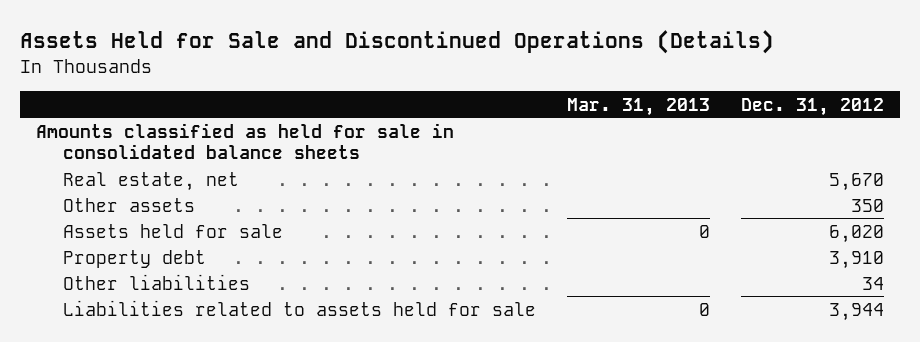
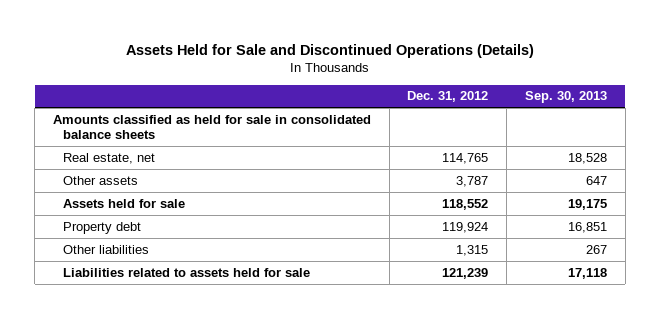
- | Mar. 31, 2013 | Dec. 31, 2012
+ | Dec. 31, 2012 | Sep. 30, 2013
- Real estate, net | | 5,670
- Other assets | | 350
- Assets held for sale | 0 | 6,020
- Property debt | | 3,910
- Other liabilities | | 34
- Liabilities related to assets held for sale | 0 | 3,944
+ Real estate, net | 114,765 | 18,528
+ Other assets | 3,787 | 647
+ Assets held for sale | 118,552 | 19,175
+ Property debt | 119,924 | 16,851
+ Other liabilities | 1,315 | 267
+ Liabilities related to assets held for sale | 121,239 | 17,118

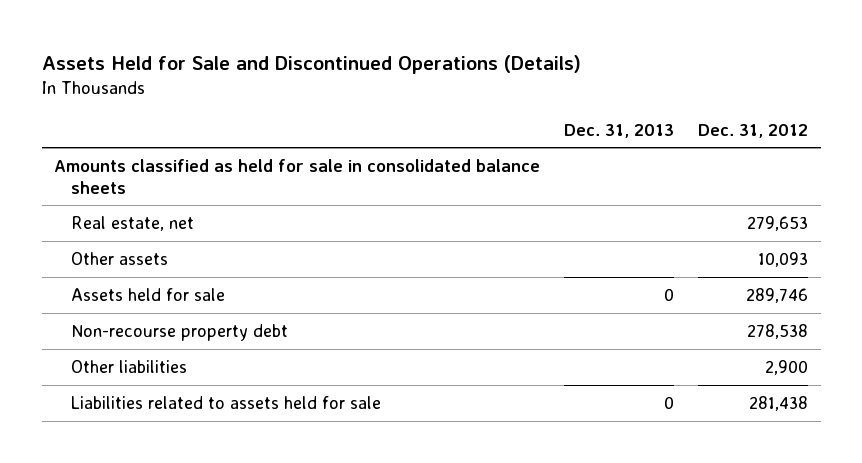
- | Dec. 31, 2012 | Sep. 30, 2013
+ | Dec. 31, 2013 | Dec. 31, 2012
- Real estate, net | 114,765 | 18,528
- Other assets | 3,787 | 647
- Assets held for sale | 118,552 | 19,175
- Property debt | 119,924 | 16,851
- Other liabilities | 1,315 | 267
- Liabilities related to assets held for sale | 121,239 | 17,118
+ Real estate, net | | 279,653
+ Other assets | | 10,093
+ Assets held for sale | 0 | 289,746
+ Non-recourse property debt | | 278,538
+ Other liabilities | | 2,900
+ Liabilities related to assets held for sale | 0 | 281,438

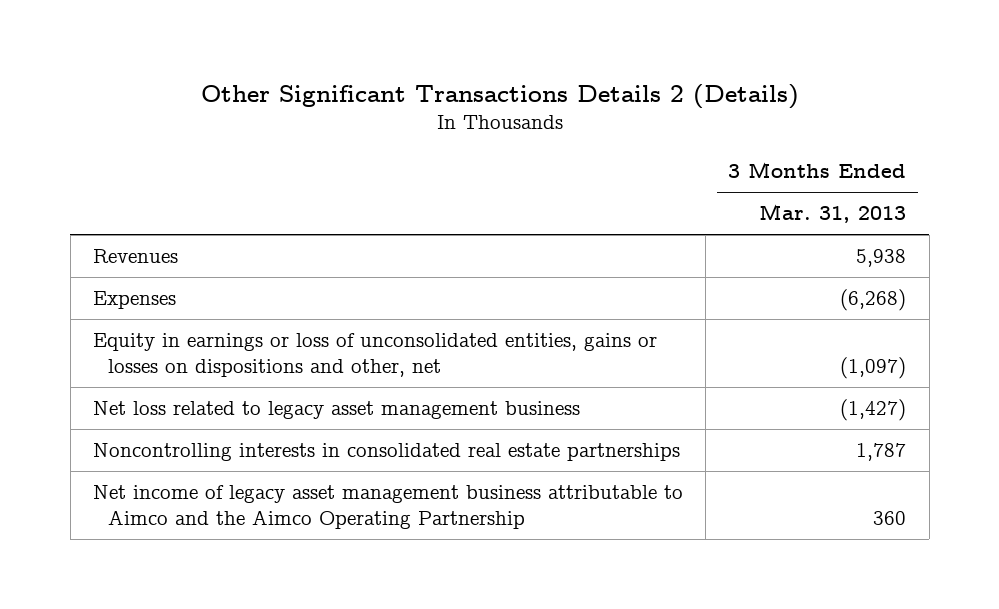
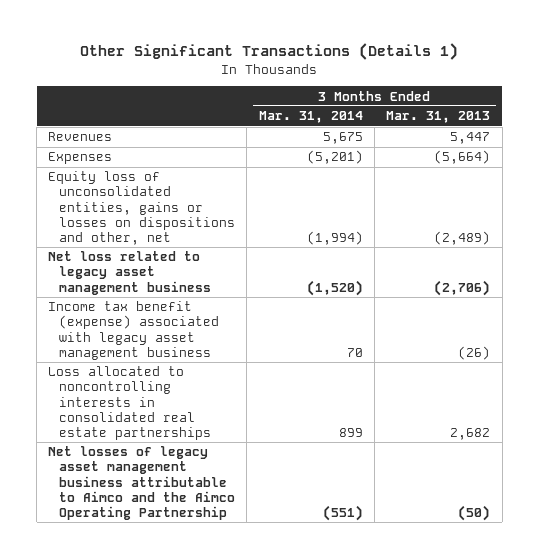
- Other Significant Transactions Details 2 (Details)
+ Other Significant Transactions (Details 1)
- | 3 Months Ended Mar. 31, 2013
+ | 3 Months Ended Mar. 31, 2014 | 3 Months Ended Mar. 31, 2013
- Revenues | 5,938
- Expenses | (6,268)
- Equity in earnings or loss of unconsolidated entities, gains or losses on dispositions and other, net | (1,097)
- Net loss related to legacy asset management business | (1,427)
- Noncontrolling interests in consolidated real estate partnerships | 1,787
- Net income of legacy asset management business attributable to Aimco and the Aimco Operating Partnership | 360
+ Revenues | 5,675 | 5,447
+ Expenses | (5,201) | (5,664)
+ Equity loss of unconsolidated entities, gains or losses on dispositions and other, net | (1,994) | (2,489)
+ Net loss related to legacy asset management business | (1,520) | (2,706)
+ Income tax benefit (expense) associated with legacy asset management business | 70 | (26)
+ Loss allocated to noncontrolling interests in consolidated real estate partnerships | 899 | 2,682
+ Net losses of legacy asset management business attributable to Aimco and the Aimco Operating Partnership | (551) | (50)

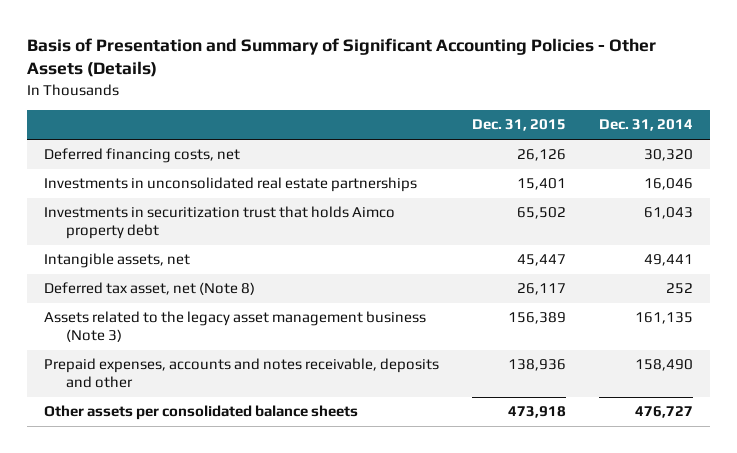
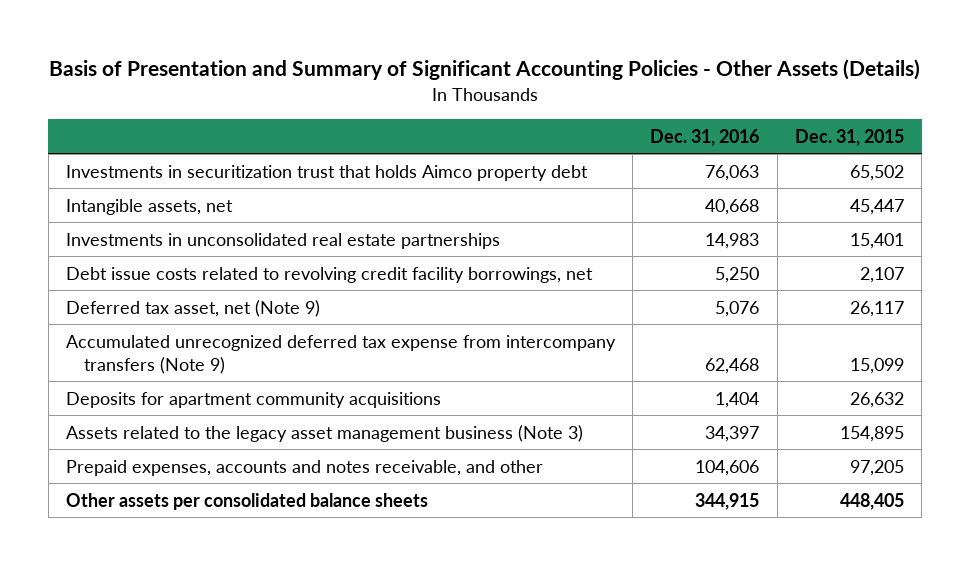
- | Dec. 31, 2015 | Dec. 31, 2014
+ | Dec. 31, 2016 | Dec. 31, 2015
- Deferred financing costs, net | 26,126 | 30,320
- Deferred tax asset, net (Note 8) | 26,117 | 252
- Assets related to the legacy asset management business (Note 3) | 156,389 | 161,135
- Prepaid expenses, accounts and notes receivable, deposits and other | 138,936 | 158,490
- Other assets per consolidated balance sheets | 473,918 | 476,727
moved down: Investments in unconsolidated real estate partnerships | 14,983 | 15,401
+ Debt issue costs related to revolving credit facility borrowings, net | 5,250 | 2,107
+ Deferred tax asset, net (Note 9) | 5,076 | 26,117
+ Accumulated unrecognized deferred tax expense from intercompany transfers (Note 9) | 62,468 | 15,099
+ Deposits for apartment community acquisitions | 1,404 | 26,632
+ Assets related to the legacy asset management business (Note 3) | 34,397 | 154,895
+ Prepaid expenses, accounts and notes receivable, and other | 104,606 | 97,205
+ Other assets per consolidated balance sheets | 344,915 | 448,405

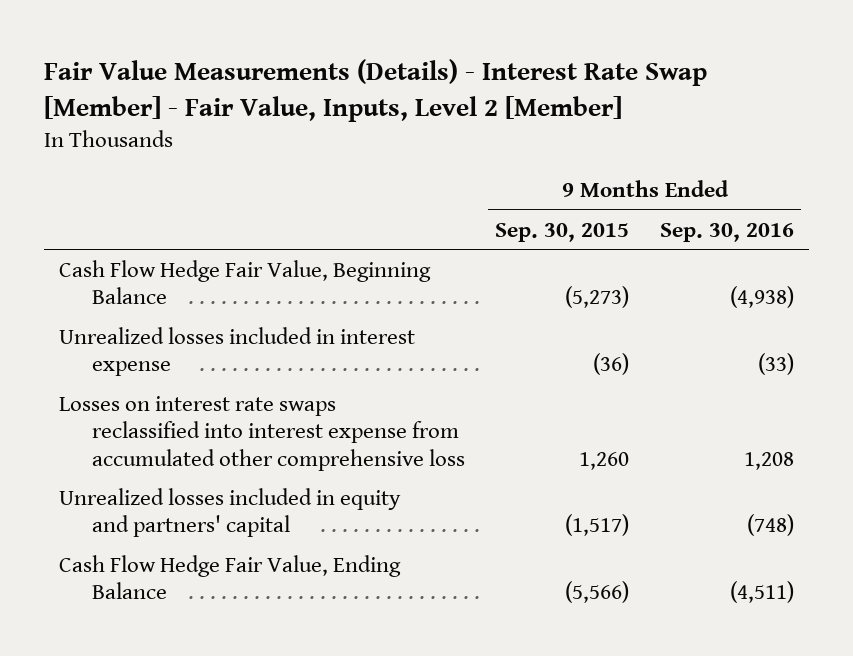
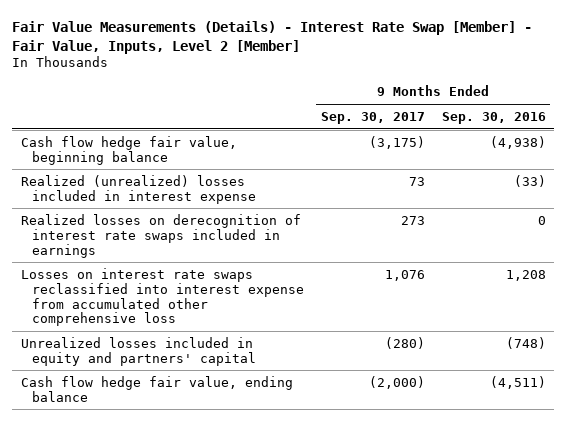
- | 9 Months Ended Sep. 30, 2015 | 9 Months Ended Sep. 30, 2016
+ | 9 Months Ended Sep. 30, 2017 | 9 Months Ended Sep. 30, 2016
- Cash Flow Hedge Fair Value, Beginning Balance | (5,273) | (4,938)
- Unrealized losses included in interest expense | (36) | (33)
+ Cash flow hedge fair value, beginning balance | (3,175) | (4,938)
+ Realized (unrealized) losses included in interest expense | 73 | (33)
+ Realized losses on derecognition of interest rate swaps included in earnings | 273 | 0
- Cash Flow Hedge Fair Value, Ending Balance | (5,566) | (4,511)
+ Cash flow hedge fair value, ending balance | (2,000) | (4,511)

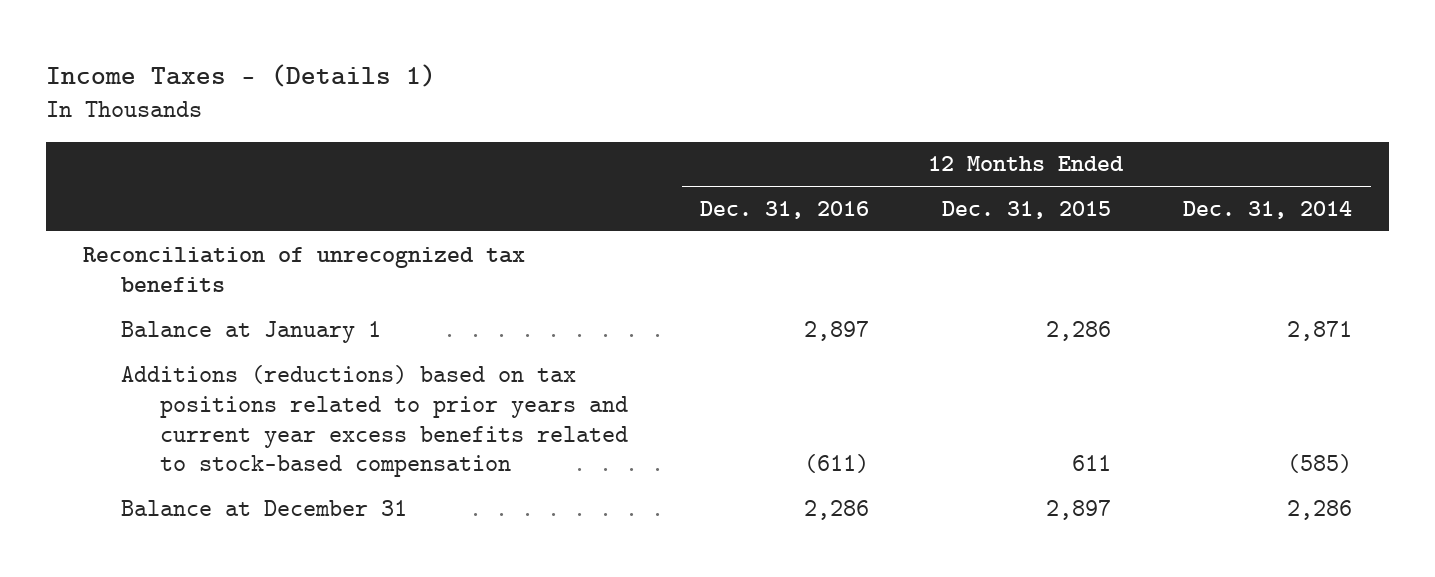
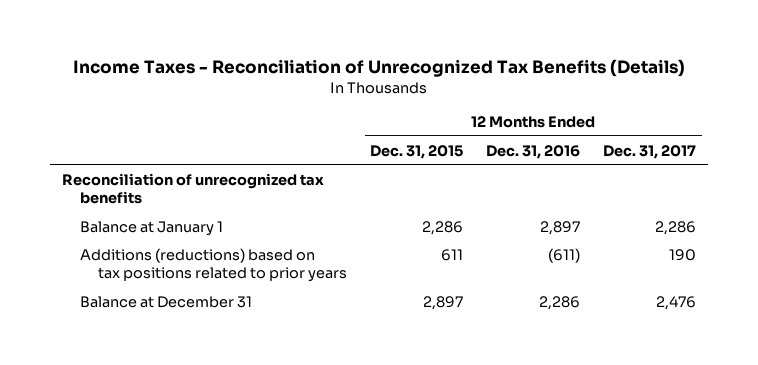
- Income Taxes - (Details 1)
+ Income Taxes - Reconciliation of Unrecognized Tax Benefits (Details)
- | 12 Months Ended Dec. 31, 2016 | 12 Months Ended Dec. 31, 2015 | 12 Months Ended Dec. 31, 2014
+ | 12 Months Ended Dec. 31, 2015 | 12 Months Ended Dec. 31, 2016 | 12 Months Ended Dec. 31, 2017
- Additions (reductions) based on tax positions related to prior years and current year excess benefits related to stock-based compensation | (611) | 611 | (585)
+ Additions (reductions) based on tax positions related to prior years | 611 | (611) | 190

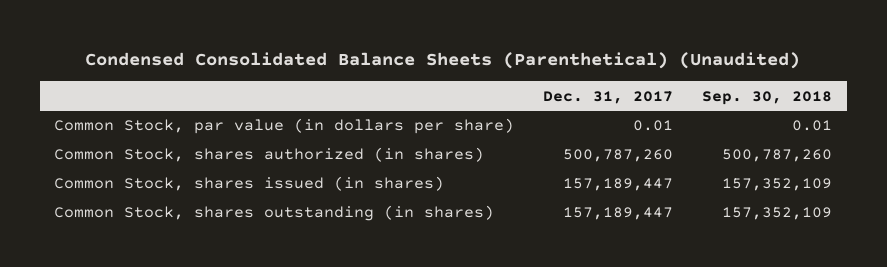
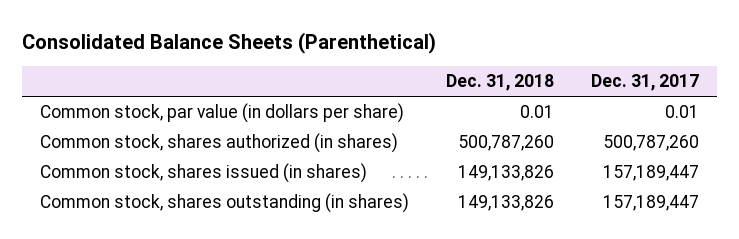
- Condensed Consolidated Balance Sheets (Parenthetical) (Unaudited)
+ Consolidated Balance Sheets (Parenthetical)
- | Dec. 31, 2017 | Sep. 30, 2018
+ | Dec. 31, 2018 | Dec. 31, 2017
- Common Stock, par value (in dollars per share) | 0.01 | 0.01
- Common Stock, shares authorized (in shares) | 500,787,260 | 500,787,260
- Common Stock, shares issued (in shares) | 157,189,447 | 157,352,109
- Common Stock, shares outstanding (in shares) | 157,189,447 | 157,352,109
+ Common stock, par value (in dollars per share) | 0.01 | 0.01
+ Common stock, shares authorized (in shares) | 500,787,260 | 500,787,260
+ Common stock, shares issued (in shares) | 149,133,826 | 157,189,447
+ Common stock, shares outstanding (in shares) | 149,133,826 | 157,189,447

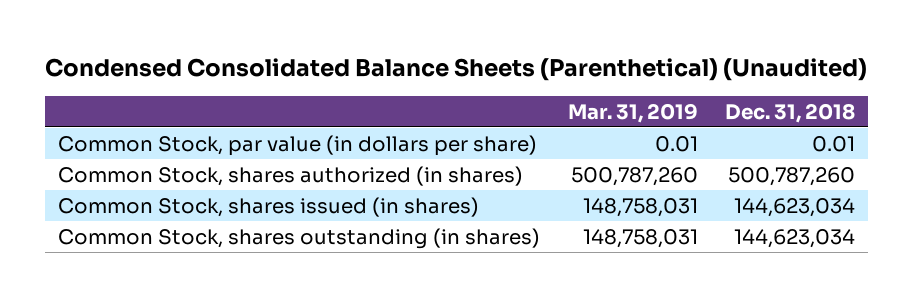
- Consolidated Balance Sheets (Parenthetical)
+ Condensed Consolidated Balance Sheets (Parenthetical) (Unaudited)
- | Dec. 31, 2018 | Dec. 31, 2017
+ | Mar. 31, 2019 | Dec. 31, 2018
- Common stock, par value (in dollars per share) | 0.01 | 0.01
- Common stock, shares authorized (in shares) | 500,787,260 | 500,787,260
- Common stock, shares issued (in shares) | 149,133,826 | 157,189,447
- Common stock, shares outstanding (in shares) | 149,133,826 | 157,189,447
+ Common Stock, par value (in dollars per share) | 0.01 | 0.01
+ Common Stock, shares authorized (in shares) | 500,787,260 | 500,787,260
+ Common Stock, shares issued (in shares) | 148,758,031 | 144,623,034
+ Common Stock, shares outstanding (in shares) | 148,758,031 | 144,623,034

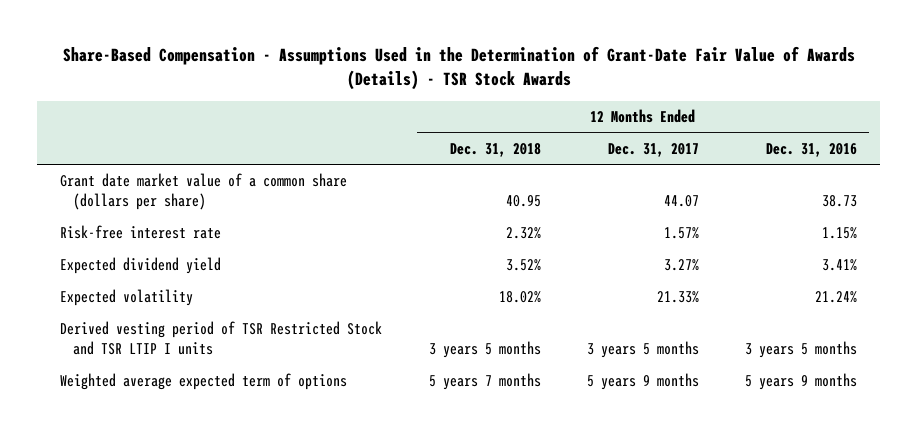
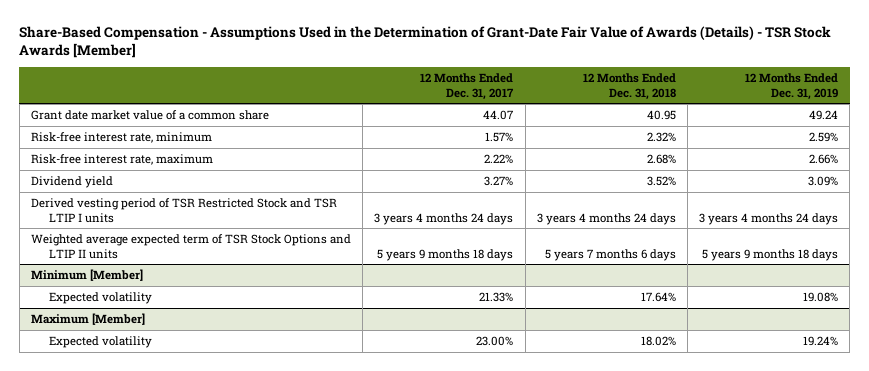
- Share-Based Compensation - Assumptions Used in the Determination of Grant-Date Fair Value of Awards (Details) - TSR Stock Awards
+ Share-Based Compensation - Assumptions Used in the Determination of Grant-Date Fair Value of Awards (Details) - TSR Stock Awards [Member]
- | 12 Months Ended Dec. 31, 2018 | 12 Months Ended Dec. 31, 2017 | 12 Months Ended Dec. 31, 2016
+ | 12 Months Ended Dec. 31, 2017 | 12 Months Ended Dec. 31, 2018 | 12 Months Ended Dec. 31, 2019
- Grant date market value of a common share (dollars per share) | 40.95 | 44.07 | 38.73
- Risk-free interest rate | 2.32% | 1.57% | 1.15%
- Expected dividend yield | 3.52% | 3.27% | 3.41%
- Expected volatility | 18.02% | 21.33% | 21.24%
- Derived vesting period of TSR Restricted Stock and TSR LTIP I units | 3 years 5 months | 3 years 5 months | 3 years 5 months
- Weighted average expected term of options | 5 years 7 months | 5 years 9 months | 5 years 9 months
+ Grant date market value of a common share | 44.07 | 40.95 | 49.24
+ Risk-free interest rate, minimum | 1.57% | 2.32% | 2.59%
+ Risk-free interest rate, maximum | 2.22% | 2.68% | 2.66%
+ Dividend yield | 3.27% | 3.52% | 3.09%
+ Derived vesting period of TSR Restricted Stock and TSR LTIP I units | 3 years 4 months 24 days | 3 years 4 months 24 days | 3 years 4 months 24 days
+ Weighted average expected term of TSR Stock Options and LTIP II units | 5 years 9 months 18 days | 5 years 7 months 6 days | 5 years 9 months 18 days
+ Minimum [Member]
+ Expected volatility | 21.33% | 17.64% | 19.08%
+ Maximum [Member]
+ Expected volatility | 23.00% | 18.02% | 19.24%

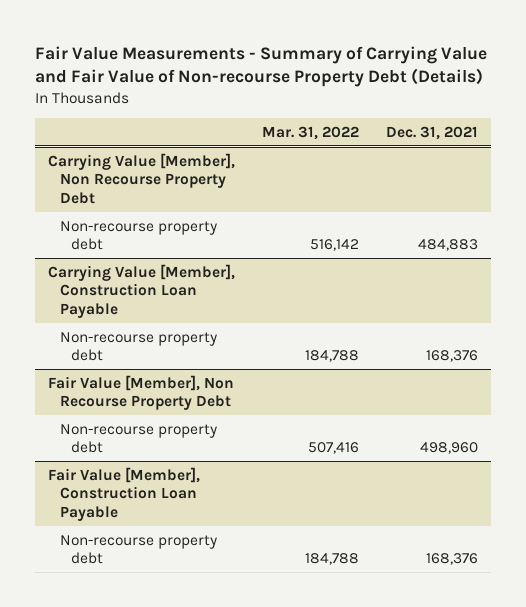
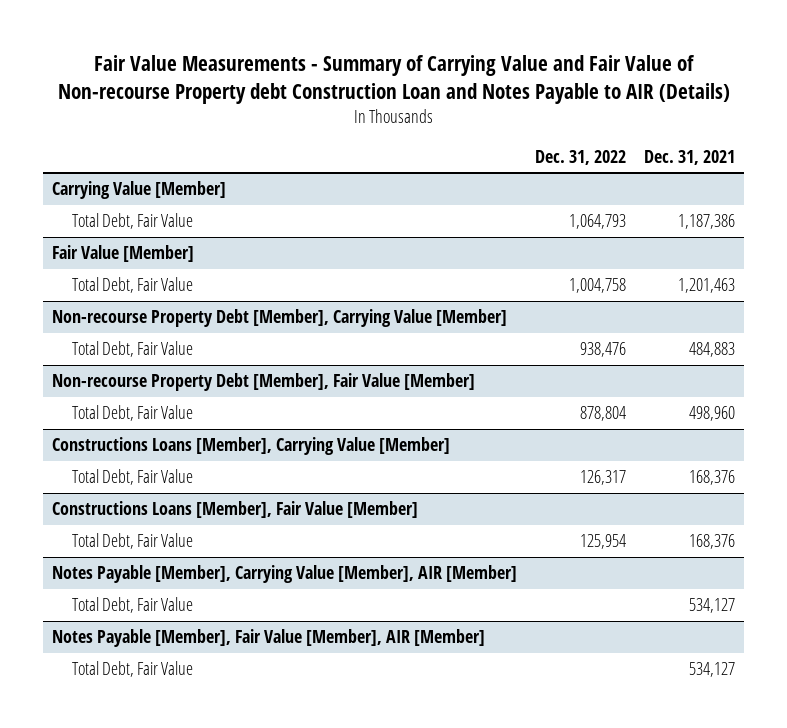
- Fair Value Measurements - Summary of Carrying Value and Fair Value of Non-recourse Property Debt (Details)
+ Fair Value Measurements - Summary of Carrying Value and Fair Value of Non-recourse Property debt Construction Loan and Notes Payable to AIR (Details)
- | Mar. 31, 2022 | Dec. 31, 2021
+ | Dec. 31, 2022 | Dec. 31, 2021
- Carrying Value [Member], Non Recourse Property Debt
- Non-recourse property debt | 516,142 | 484,883
- Carrying Value [Member], Construction Loan Payable
- Non-recourse property debt | 184,788 | 168,376
- Fair Value [Member], Non Recourse Property Debt
- Non-recourse property debt | 507,416 | 498,960
- Fair Value [Member], Construction Loan Payable
- Non-recourse property debt | 184,788 | 168,376
+ Carrying Value [Member]
+ Total Debt, Fair Value | 1,064,793 | 1,187,386
+ Fair Value [Member]
+ Total Debt, Fair Value | 1,004,758 | 1,201,463
+ Non-recourse Property Debt [Member], Carrying Value [Member]
+ Total Debt, Fair Value | 938,476 | 484,883
+ Non-recourse Property Debt [Member], Fair Value [Member]
+ Total Debt, Fair Value | 878,804 | 498,960
+ Constructions Loans [Member], Carrying Value [Member]
+ Total Debt, Fair Value | 126,317 | 168,376
+ Constructions Loans [Member], Fair Value [Member]
+ Total Debt, Fair Value | 125,954 | 168,376
+ Notes Payable [Member], Carrying Value [Member], AIR [Member]
+ Total Debt, Fair Value | | 534,127
+ Notes Payable [Member], Fair Value [Member], AIR [Member]
+ Total Debt, Fair Value | | 534,127

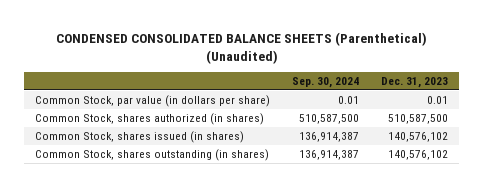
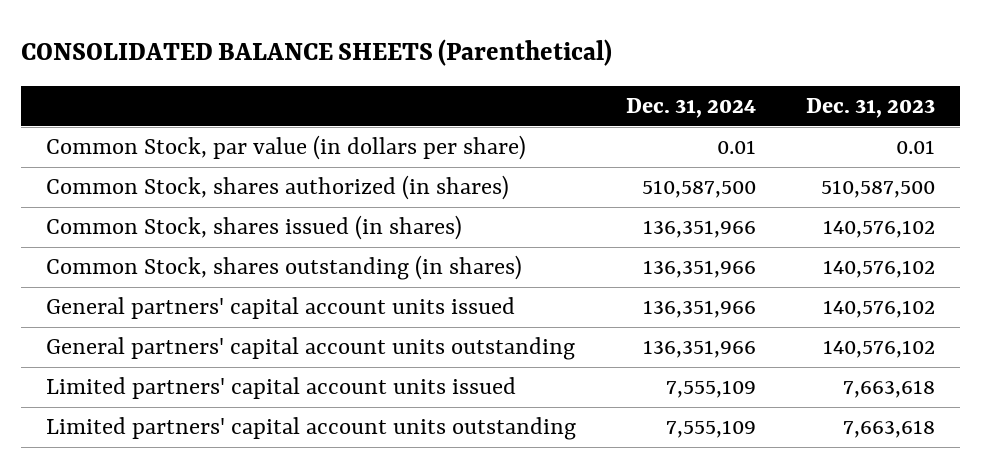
- CONDENSED CONSOLIDATED BALANCE SHEETS (Parenthetical) (Unaudited)
+ CONSOLIDATED BALANCE SHEETS (Parenthetical)
- | Sep. 30, 2024 | Dec. 31, 2023
+ | Dec. 31, 2024 | Dec. 31, 2023
+ General partners' capital account units issued | 136,351,966 | 140,576,102
+ General partners' capital account units outstanding | 136,351,966 | 140,576,102
+ Limited partners' capital account units issued | 7,555,109 | 7,663,618
+ Limited partners' capital account units outstanding | 7,555,109 | 7,663,618

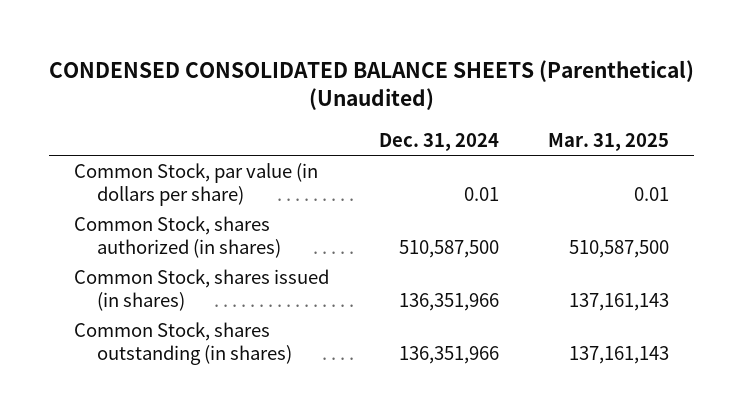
- CONSOLIDATED BALANCE SHEETS (Parenthetical)
+ CONDENSED CONSOLIDATED BALANCE SHEETS (Parenthetical) (Unaudited)
- | Dec. 31, 2024 | Dec. 31, 2023
+ | Dec. 31, 2024 | Mar. 31, 2025
- General partners' capital account units issued | 136,351,966 | 140,576,102
- General partners' capital account units outstanding | 136,351,966 | 140,576,102
- Limited partners' capital account units issued | 7,555,109 | 7,663,618
- Limited partners' capital account units outstanding | 7,555,109 | 7,663,618

